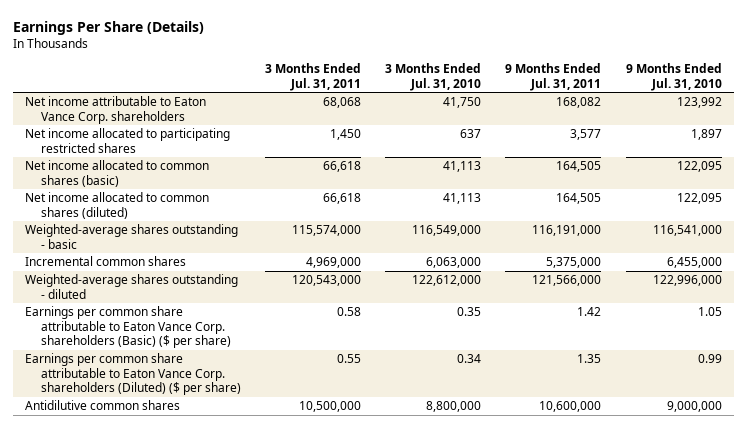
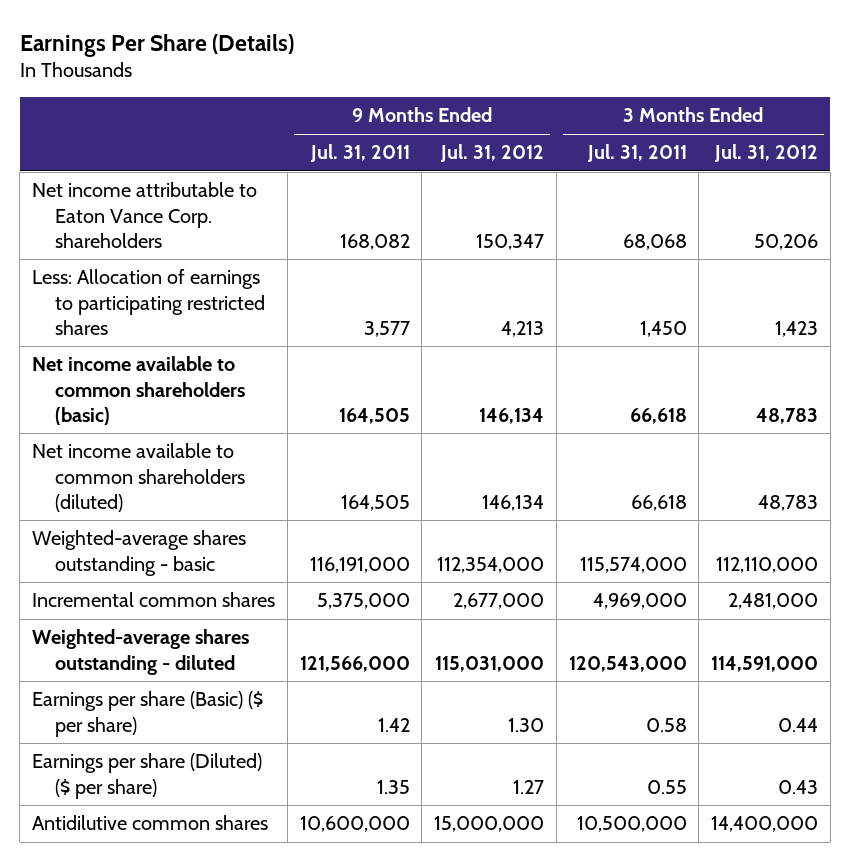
- | 3 Months Ended Jul. 31, 2011 | 3 Months Ended Jul. 31, 2010 | 9 Months Ended Jul. 31, 2011 | 9 Months Ended Jul. 31, 2010
+ | 9 Months Ended Jul. 31, 2011 | 9 Months Ended Jul. 31, 2012 | 3 Months Ended Jul. 31, 2011 | 3 Months Ended Jul. 31, 2012
- Net income allocated to participating restricted shares | 1,450 | 637 | 3,577 | 1,897
- Net income allocated to common shares (basic) | 66,618 | 41,113 | 164,505 | 122,095
- Net income allocated to common shares (diluted) | 66,618 | 41,113 | 164,505 | 122,095
+ Less: Allocation of earnings to participating restricted shares | 3,577 | 4,213 | 1,450 | 1,423
+ Net income available to common shareholders (basic) | 164,505 | 146,134 | 66,618 | 48,783
+ Net income available to common shareholders (diluted) | 164,505 | 146,134 | 66,618 | 48,783
- Earnings per common share attributable to Eaton Vance Corp. shareholders (Basic) ($ per share) | 0.58 | 0.35 | 1.42 | 1.05
- Earnings per common share attributable to Eaton Vance Corp. shareholders (Diluted) ($ per share) | 0.55 | 0.34 | 1.35 | 0.99
+ Earnings per share (Basic) ($ per share) | 1.42 | 1.30 | 0.58 | 0.44
+ Earnings per share (Diluted) ($ per share) | 1.35 | 1.27 | 0.55 | 0.43

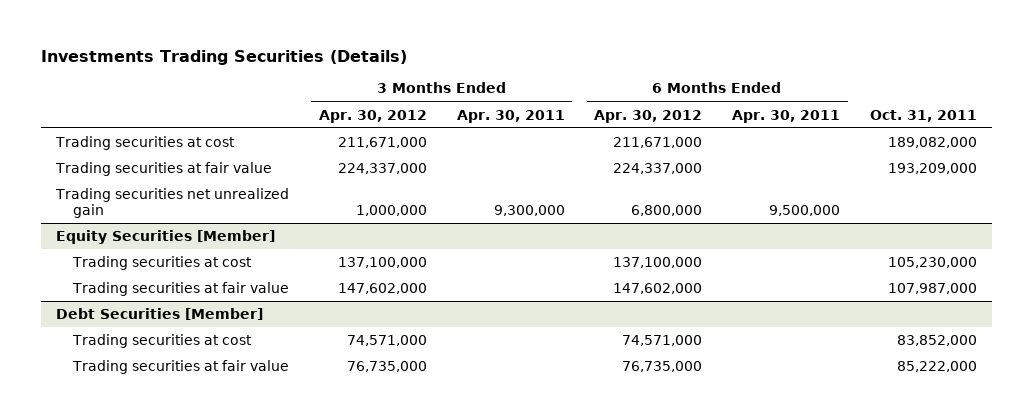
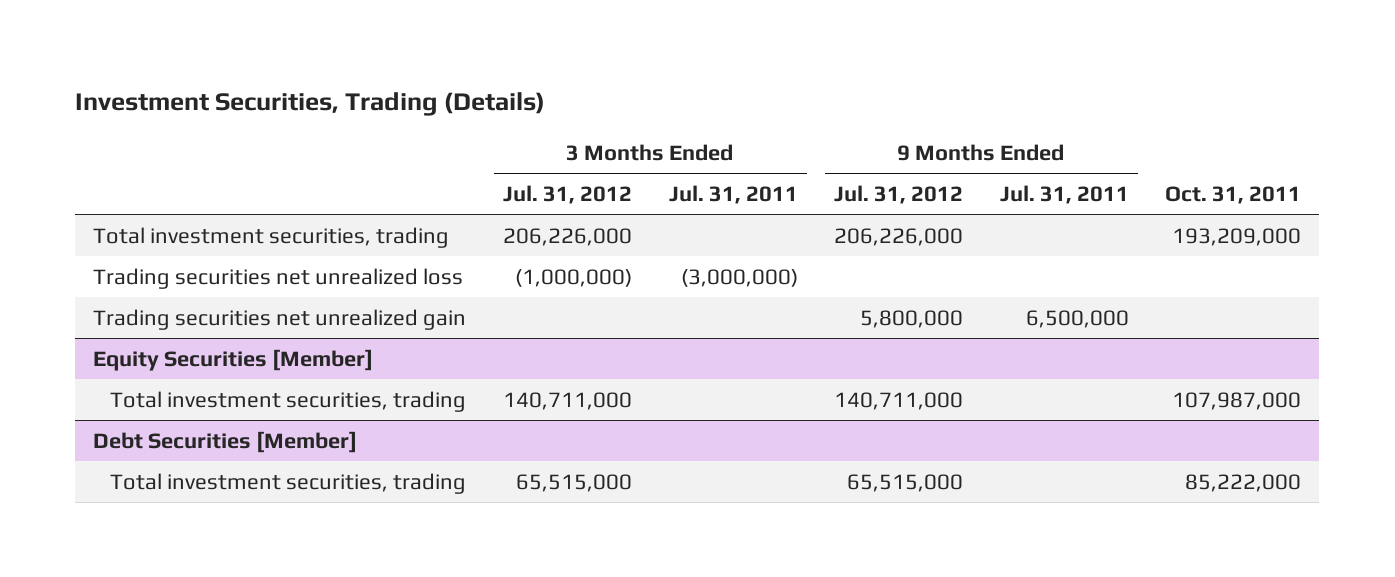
- Investments Trading Securities (Details)
+ Investment Securities, Trading (Details)
- | 3 Months Ended Apr. 30, 2012 | 3 Months Ended Apr. 30, 2011 | 6 Months Ended Apr. 30, 2012 | 6 Months Ended Apr. 30, 2011 | Oct. 31, 2011
+ | 3 Months Ended Jul. 31, 2012 | 3 Months Ended Jul. 31, 2011 | 9 Months Ended Jul. 31, 2012 | 9 Months Ended Jul. 31, 2011 | Oct. 31, 2011
- Trading securities at cost | 211,671,000 | | 211,671,000 | | 189,082,000
- Trading securities at fair value | 224,337,000 | | 224,337,000 | | 193,209,000
+ Total investment securities, trading | 206,226,000 | | 206,226,000 | | 193,209,000
+ Trading securities net unrealized loss | (1,000,000) | (3,000,000) | | |
@ Equity Securities [Member]
- Trading securities at cost | 137,100,000 | | 137,100,000 | | 105,230,000
- Trading securities at fair value | 147,602,000 | | 147,602,000 | | 107,987,000
+ Total investment securities, trading | 140,711,000 | | 140,711,000 | | 107,987,000
@ Debt Securities [Member]
- Trading securities at cost | 74,571,000 | | 74,571,000 | | 83,852,000
- Trading securities at fair value | 76,735,000 | | 76,735,000 | | 85,222,000
+ Total investment securities, trading | 65,515,000 | | 65,515,000 | | 85,222,000

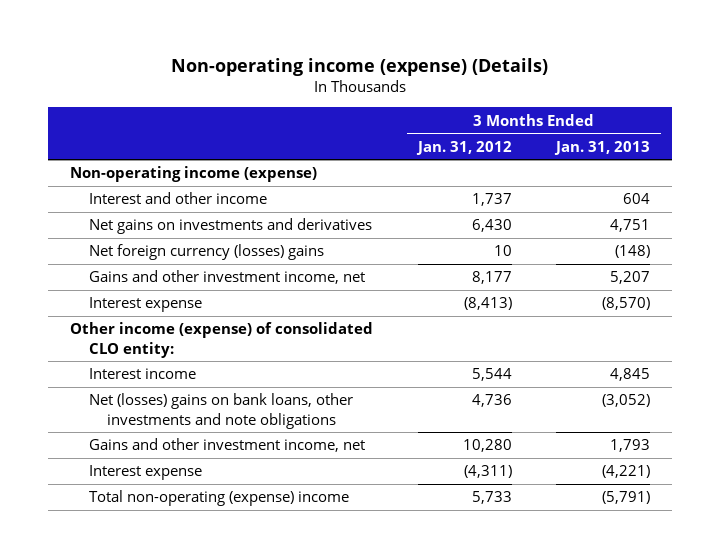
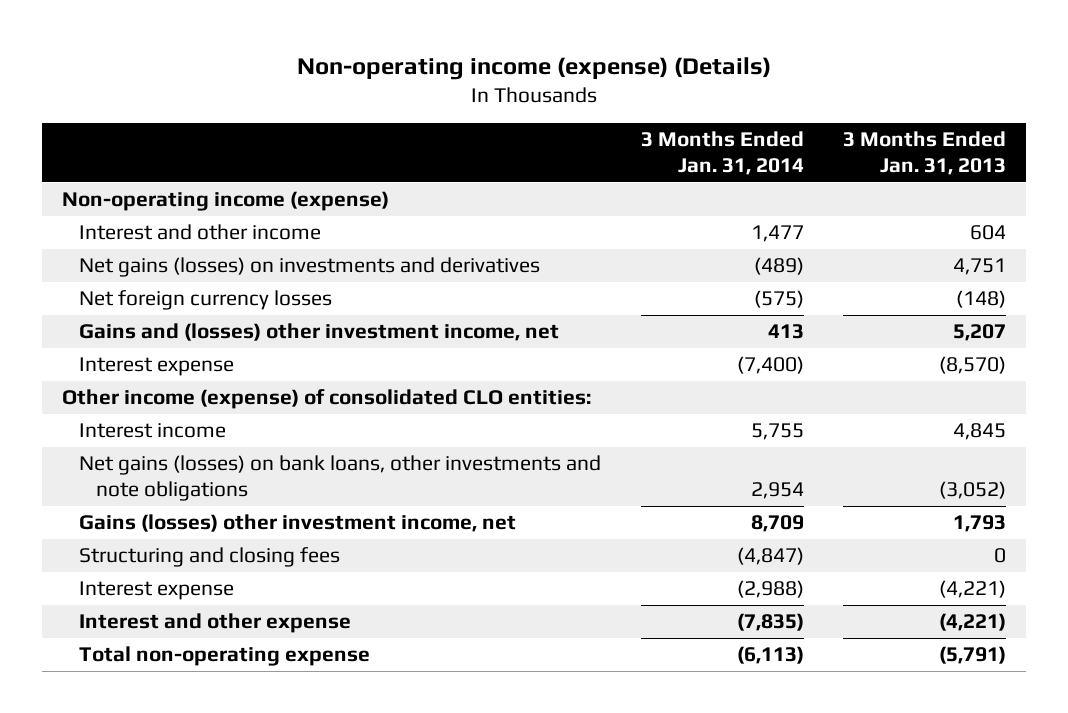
- | 3 Months Ended Jan. 31, 2012 | 3 Months Ended Jan. 31, 2013
+ | 3 Months Ended Jan. 31, 2014 | 3 Months Ended Jan. 31, 2013
- Net gains on investments and derivatives | 6,430 | 4,751
- Net foreign currency (losses) gains | 10 | (148)
- Gains and other investment income, net | 8,177 | 5,207
+ Net gains (losses) on investments and derivatives | (489) | 4,751
+ Net foreign currency losses | (575) | (148)
+ Gains and (losses) other investment income, net | 413 | 5,207
- Other income (expense) of consolidated CLO entity:
+ Other income (expense) of consolidated CLO entities:
- Net (losses) gains on bank loans, other investments and note obligations | 4,736 | (3,052)
- Gains and other investment income, net | 10,280 | 1,793
+ Net gains (losses) on bank loans, other investments and note obligations | 2,954 | (3,052)
+ Gains (losses) other investment income, net | 8,709 | 1,793
+ Structuring and closing fees | (4,847) | 0
- Total non-operating (expense) income | 5,733 | (5,791)
+ Interest and other expense | (7,835) | (4,221)
+ Total non-operating expense | (6,113) | (5,791)

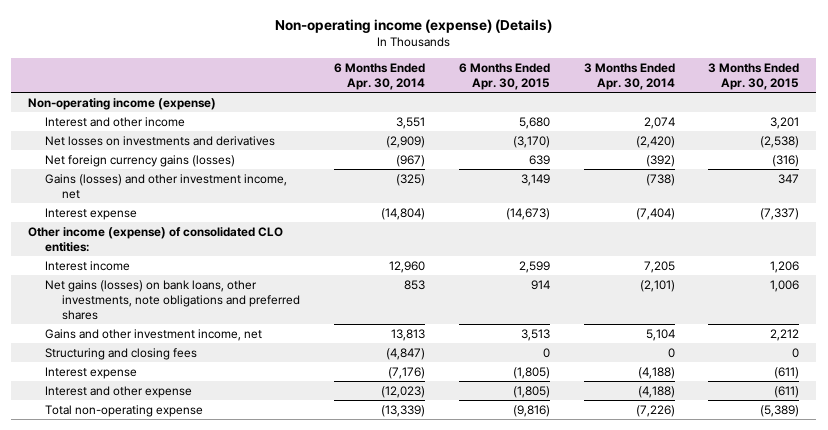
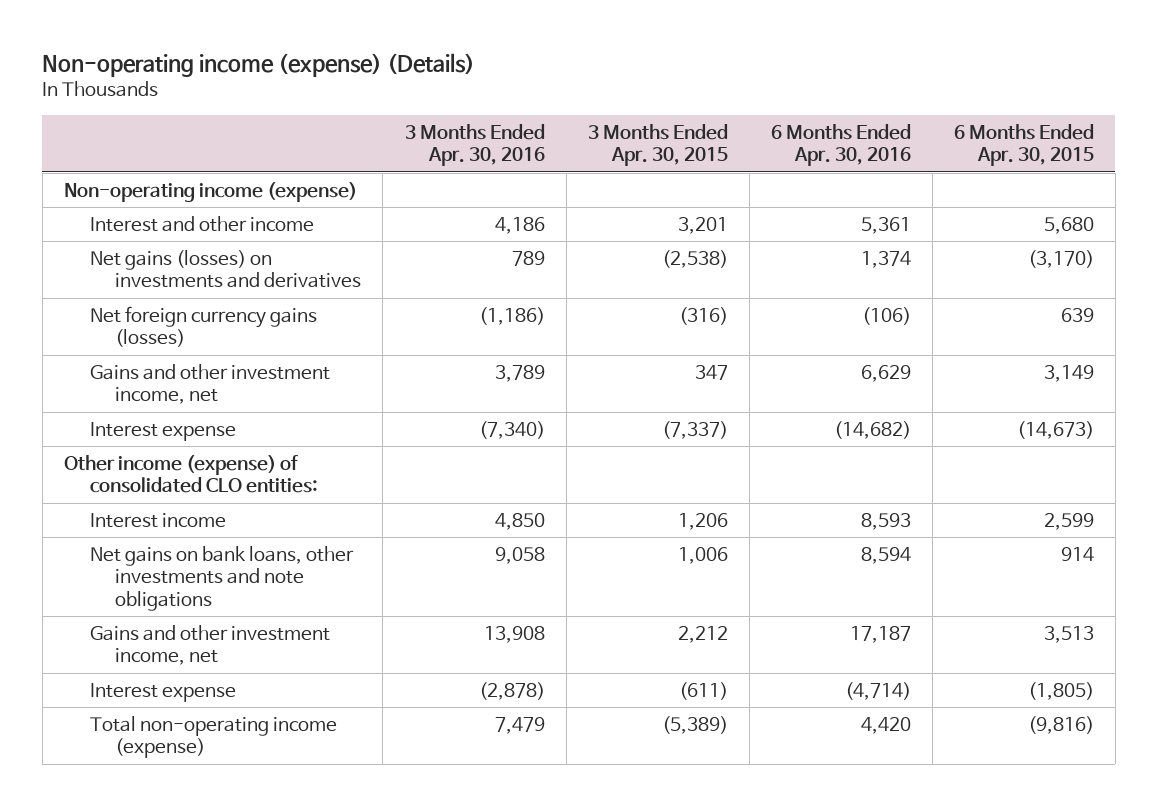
- | 6 Months Ended Apr. 30, 2014 | 6 Months Ended Apr. 30, 2015 | 3 Months Ended Apr. 30, 2014 | 3 Months Ended Apr. 30, 2015
+ | 3 Months Ended Apr. 30, 2016 | 3 Months Ended Apr. 30, 2015 | 6 Months Ended Apr. 30, 2016 | 6 Months Ended Apr. 30, 2015
- Net losses on investments and derivatives | (2,909) | (3,170) | (2,420) | (2,538)
+ Net gains (losses) on investments and derivatives | 789 | (2,538) | 1,374 | (3,170)
- Gains (losses) and other investment income, net | (325) | 3,149 | (738) | 347
+ Gains and other investment income, net | 3,789 | 347 | 6,629 | 3,149
- Net gains (losses) on bank loans, other investments, note obligations and preferred shares | 853 | 914 | (2,101) | 1,006
+ Net gains on bank loans, other investments and note obligations | 9,058 | 1,006 | 8,594 | 914
- Structuring and closing fees | (4,847) | 0 | 0 | 0
- Interest and other expense | (12,023) | (1,805) | (4,188) | (611)
- Total non-operating expense | (13,339) | (9,816) | (7,226) | (5,389)
+ Total non-operating income (expense) | 7,479 | (5,389) | 4,420 | (9,816)

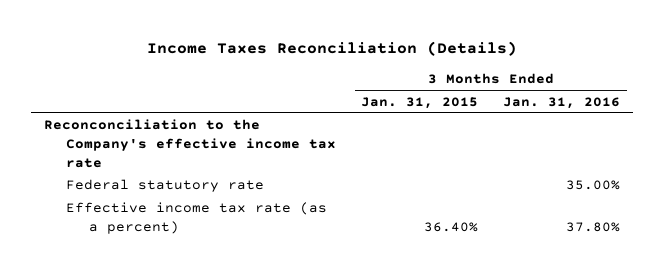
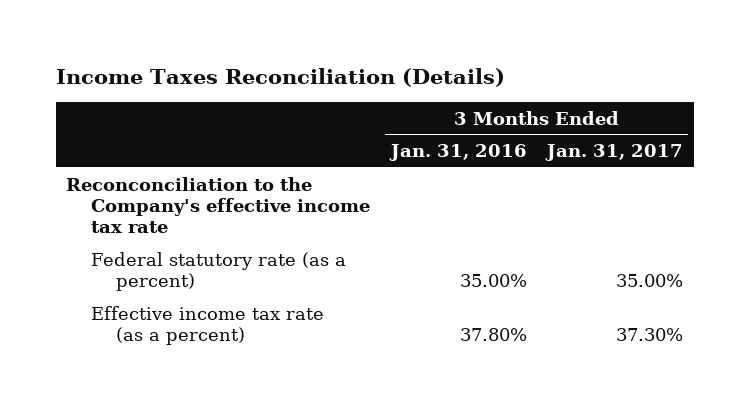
- | 3 Months Ended Jan. 31, 2015 | 3 Months Ended Jan. 31, 2016
+ | 3 Months Ended Jan. 31, 2016 | 3 Months Ended Jan. 31, 2017
- Federal statutory rate | | 35.00%
+ Federal statutory rate (as a percent) | 35.00% | 35.00%

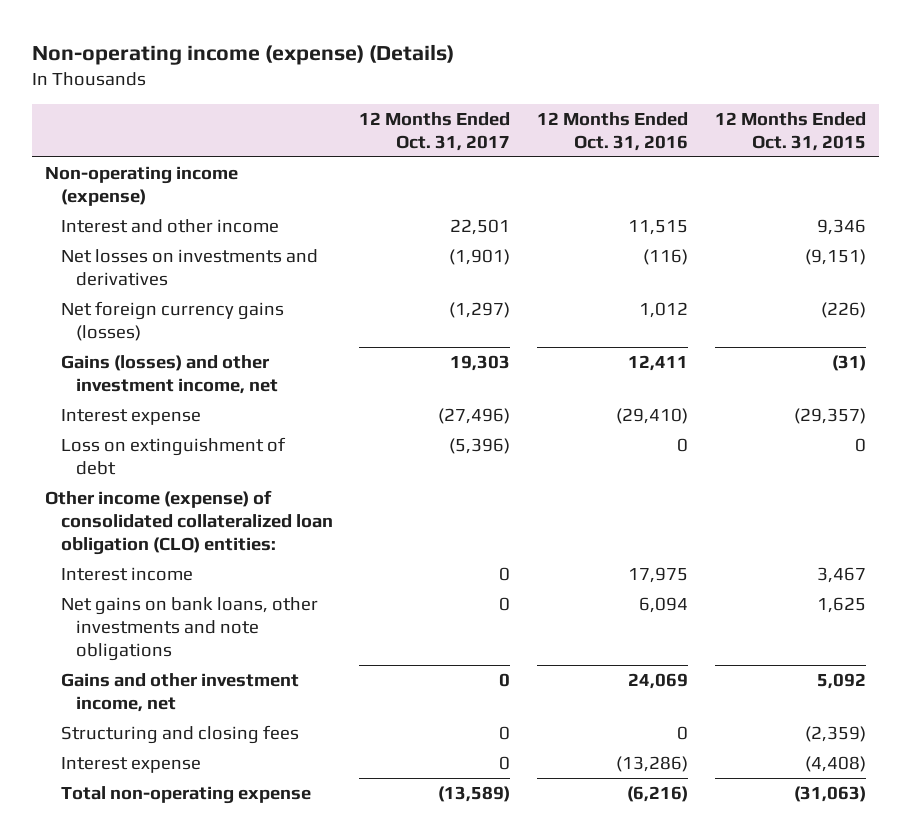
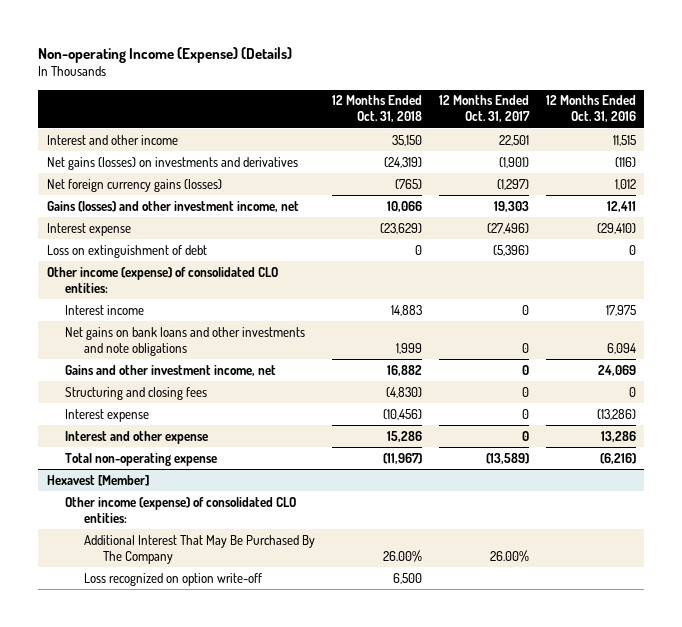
- Non-operating income (expense) (Details)
+ Non-operating Income (Expense) (Details)
- | 12 Months Ended Oct. 31, 2017 | 12 Months Ended Oct. 31, 2016 | 12 Months Ended Oct. 31, 2015
+ | 12 Months Ended Oct. 31, 2018 | 12 Months Ended Oct. 31, 2017 | 12 Months Ended Oct. 31, 2016
- Non-operating income (expense)
- Net losses on investments and derivatives | (1,901) | (116) | (9,151)
+ Net gains (losses) on investments and derivatives | (24,319) | (1,901) | (116)
- Other income (expense) of consolidated collateralized loan obligation (CLO) entities:
+ Other income (expense) of consolidated CLO entities:
- Net gains on bank loans, other investments and note obligations | 0 | 6,094 | 1,625
+ Net gains on bank loans and other investments and note obligations | 1,999 | 0 | 6,094
+ Interest and other expense | 15,286 | 0 | 13,286
+ Hexavest [Member]
+ Other income (expense) of consolidated CLO entities:
+ Additional Interest That May Be Purchased By The Company | 26.00% | 26.00% |
+ Loss recognized on option write-off | 6,500 | |

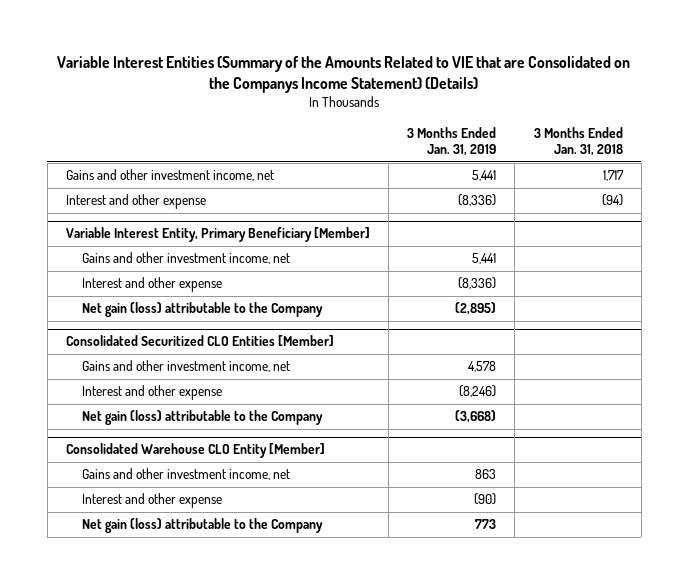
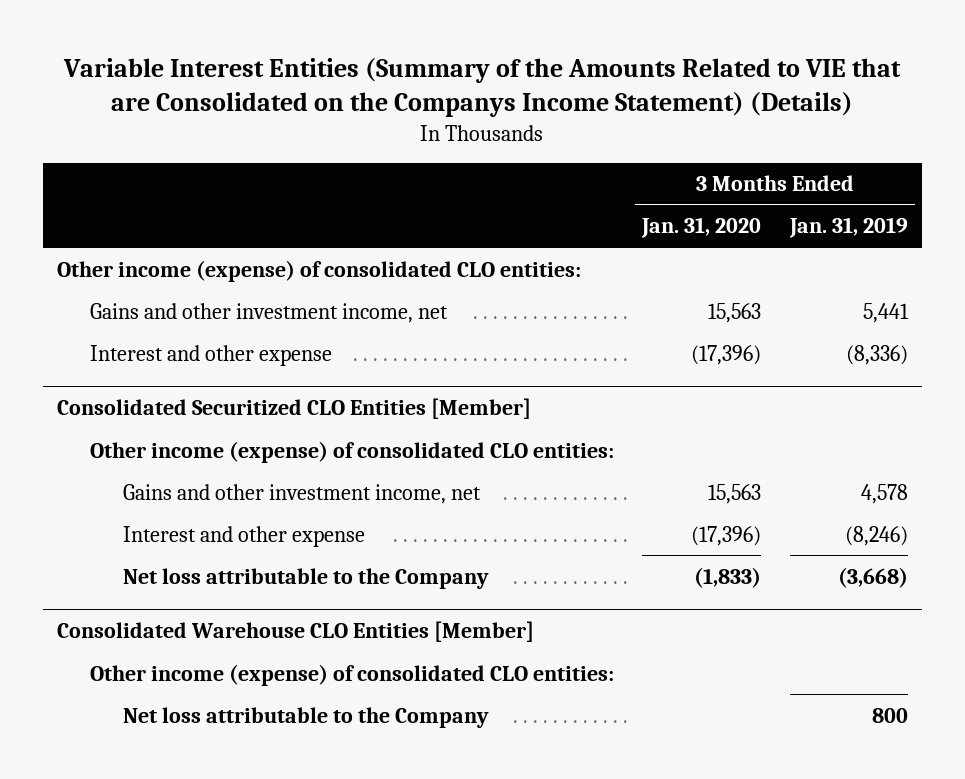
- | 3 Months Ended Jan. 31, 2019 | 3 Months Ended Jan. 31, 2018
+ | 3 Months Ended Jan. 31, 2020 | 3 Months Ended Jan. 31, 2019
- Gains and other investment income, net | 5,441 | 1,717
- Interest and other expense | (8,336) | (94)
- Variable Interest Entity, Primary Beneficiary [Member]
+ Other income (expense) of consolidated CLO entities:
- Net gain (loss) attributable to the Company | (2,895) |
@ Consolidated Securitized CLO Entities [Member]
+ Other income (expense) of consolidated CLO entities:
- Net gain (loss) attributable to the Company | (3,668) |
- Consolidated Warehouse CLO Entity [Member]
- Gains and other investment income, net | 863 |
- Interest and other expense | (90) |
- Net gain (loss) attributable to the Company | 773 |
@ Consolidated Securitized CLO Entities [Member]
+ Net loss attributable to the Company | (1,833) | (3,668)
+ Consolidated Warehouse CLO Entities [Member]
+ Other income (expense) of consolidated CLO entities:
+ Net loss attributable to the Company | | 800

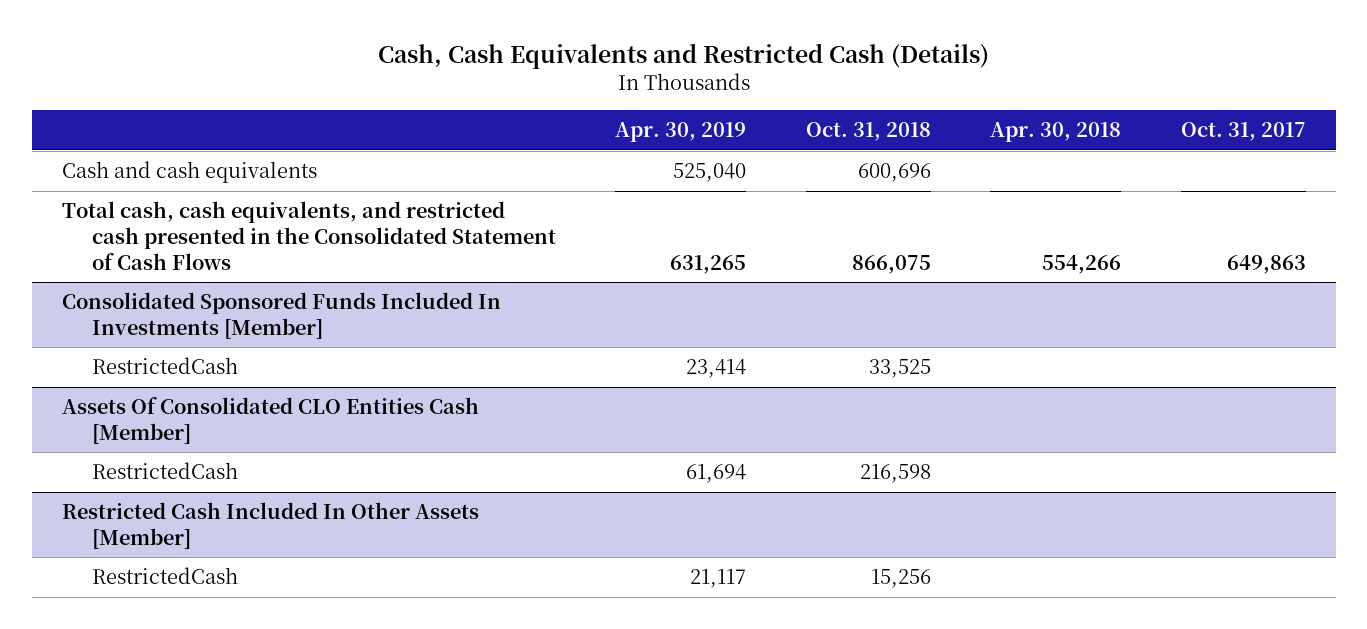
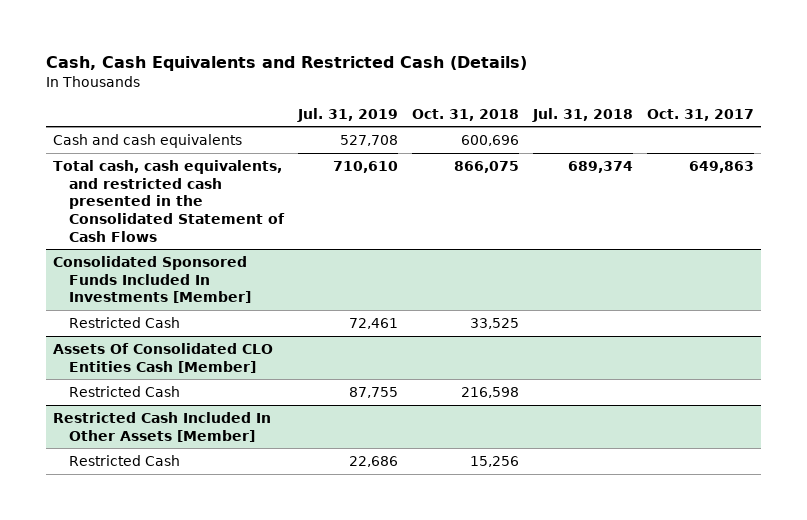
- | Apr. 30, 2019 | Oct. 31, 2018 | Apr. 30, 2018 | Oct. 31, 2017
+ | Jul. 31, 2019 | Oct. 31, 2018 | Jul. 31, 2018 | Oct. 31, 2017
@ Consolidated Sponsored Funds Included In Investments [Member]
- RestrictedCash | 23,414 | 33,525 | |
+ Restricted Cash | 72,461 | 33,525 | |
@ Assets Of Consolidated CLO Entities Cash [Member]
- RestrictedCash | 61,694 | 216,598 | |
+ Restricted Cash | 87,755 | 216,598 | |
@ Restricted Cash Included In Other Assets [Member]
- RestrictedCash | 21,117 | 15,256 | |
+ Restricted Cash | 22,686 | 15,256 | |

